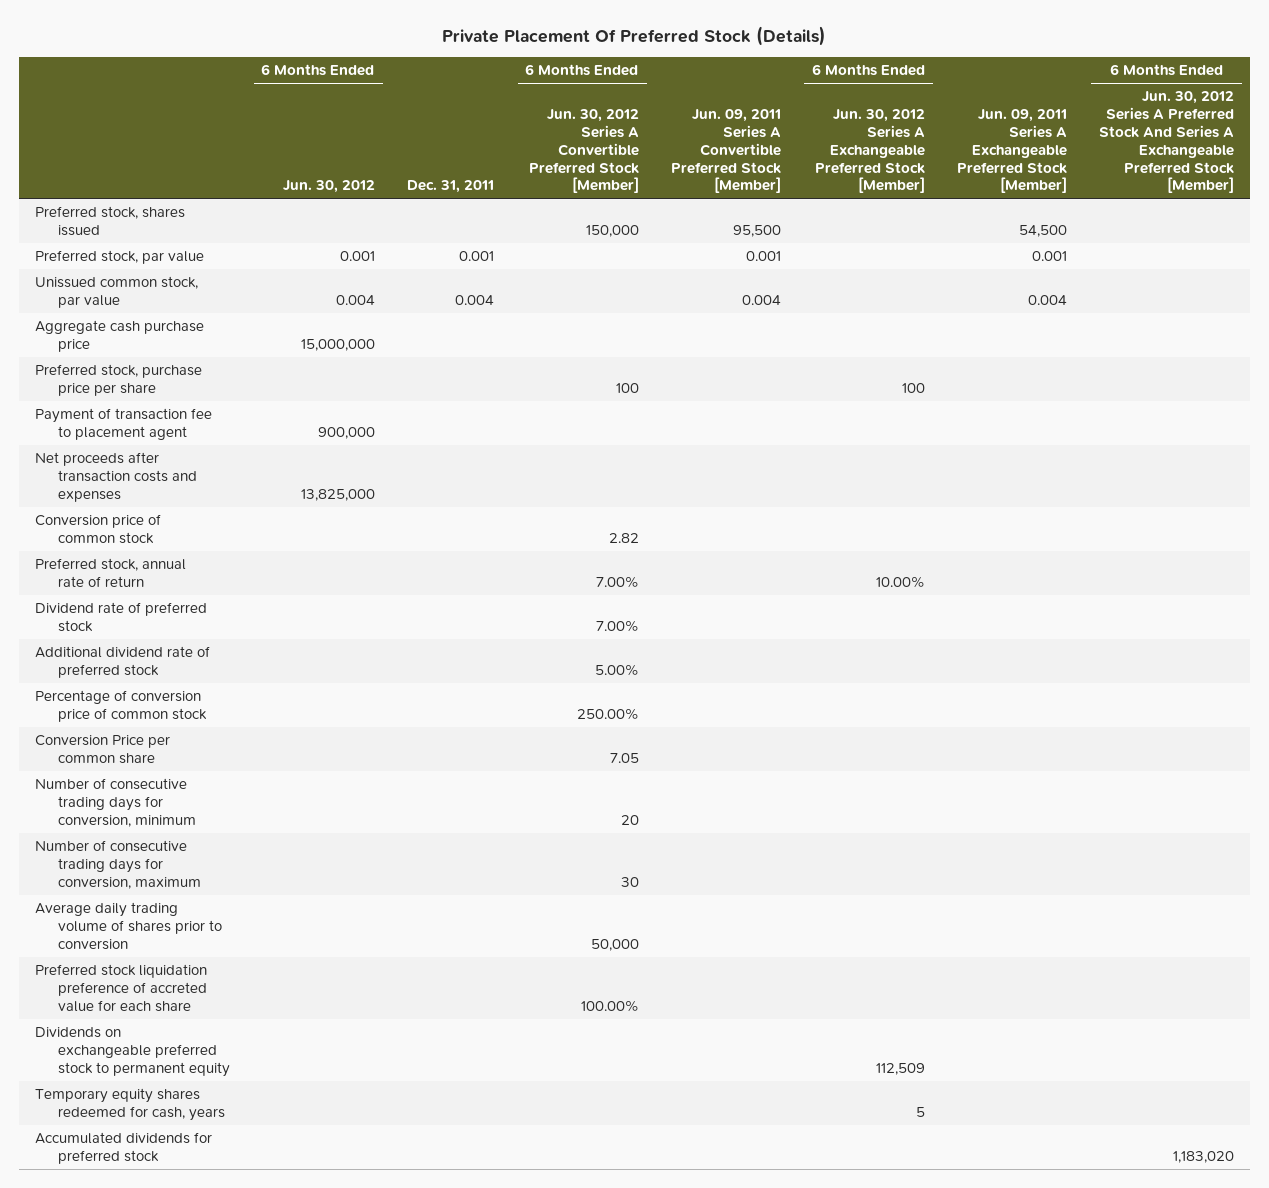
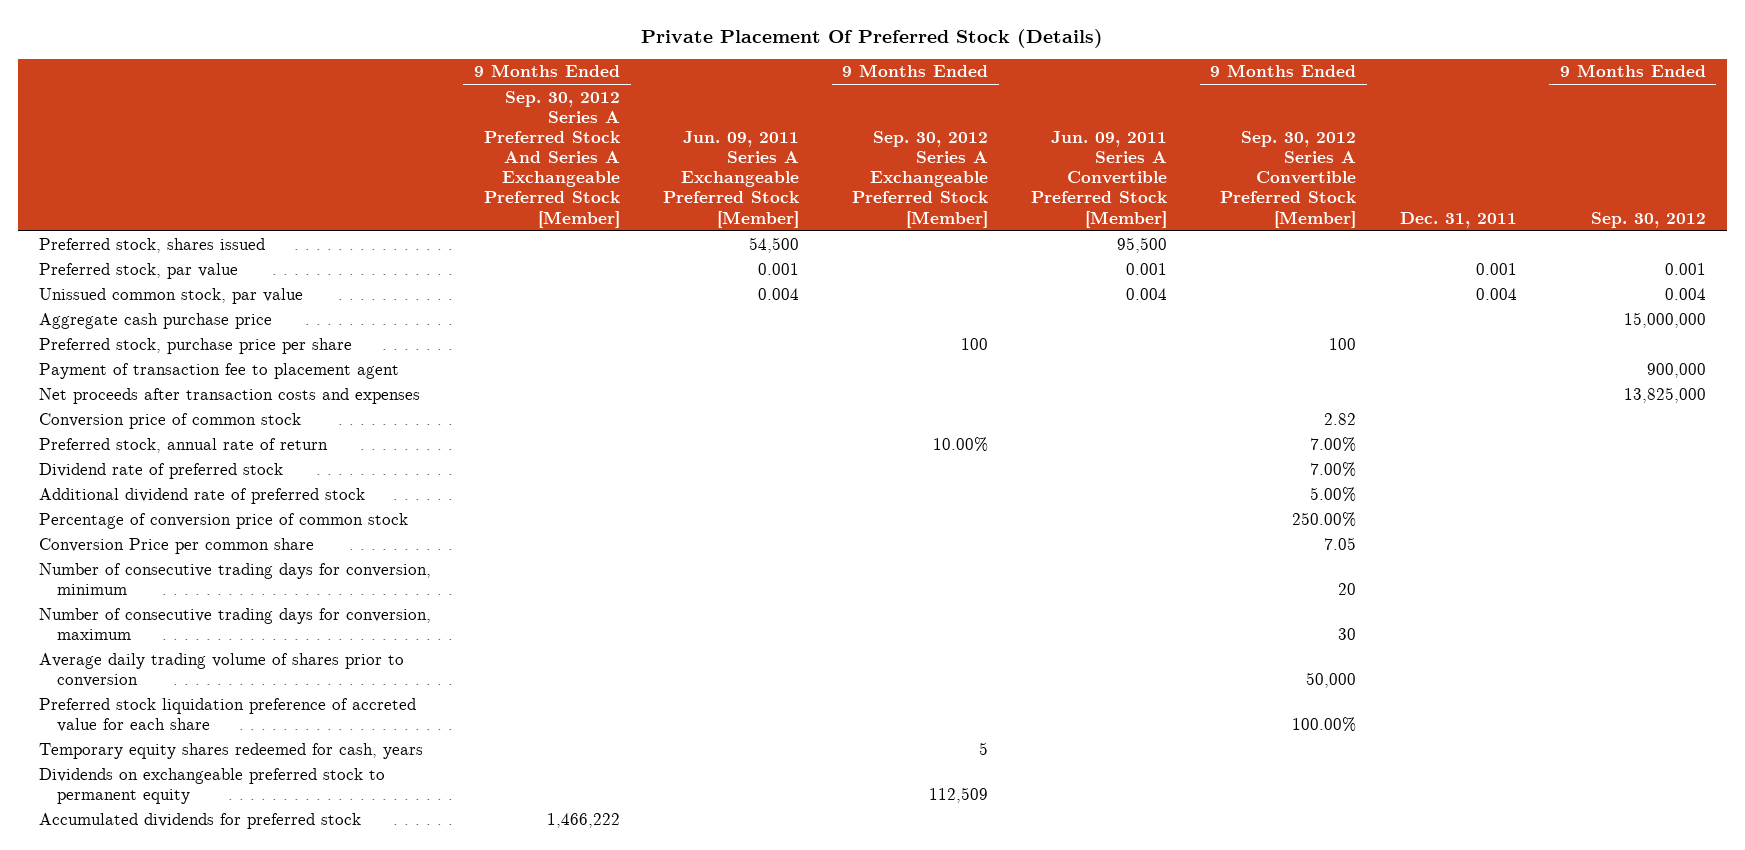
- | 6 Months Ended Jun. 30, 2012 | Dec. 31, 2011 | 6 Months Ended Jun. 30, 2012 Series A Convertible Preferred Stock [Member] | Jun. 09, 2011 Series A Convertible Preferred Stock [Member] | 6 Months Ended Jun. 30, 2012 Series A Exchangeable Preferred Stock [Member] | Jun. 09, 2011 Series A Exchangeable Preferred Stock [Member] | 6 Months Ended Jun. 30, 2012 Series A Preferred Stock And Series A Exchangeable Preferred Stock [Member]
+ | 9 Months Ended Sep. 30, 2012 Series A Preferred Stock And Series A Exchangeable Preferred Stock [Member] | Jun. 09, 2011 Series A Exchangeable Preferred Stock [Member] | 9 Months Ended Sep. 30, 2012 Series A Exchangeable Preferred Stock [Member] | Jun. 09, 2011 Series A Convertible Preferred Stock [Member] | 9 Months Ended Sep. 30, 2012 Series A Convertible Preferred Stock [Member] | Dec. 31, 2011 | 9 Months Ended Sep. 30, 2012
moved down: Dividends on exchangeable preferred stock to permanent equity | | | 112,509 | | | |

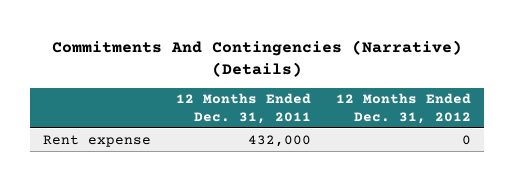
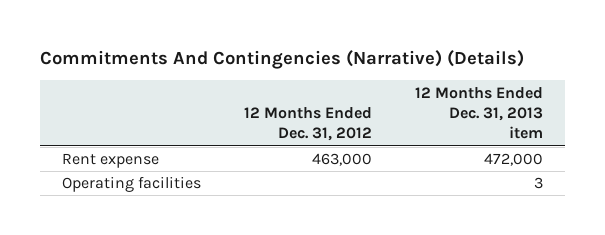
- | 12 Months Ended Dec. 31, 2011 | 12 Months Ended Dec. 31, 2012
+ | 12 Months Ended Dec. 31, 2012 | 12 Months Ended Dec. 31, 2013 item
- Rent expense | 432,000 | 0
+ Rent expense | 463,000 | 472,000
+ Operating facilities | | 3

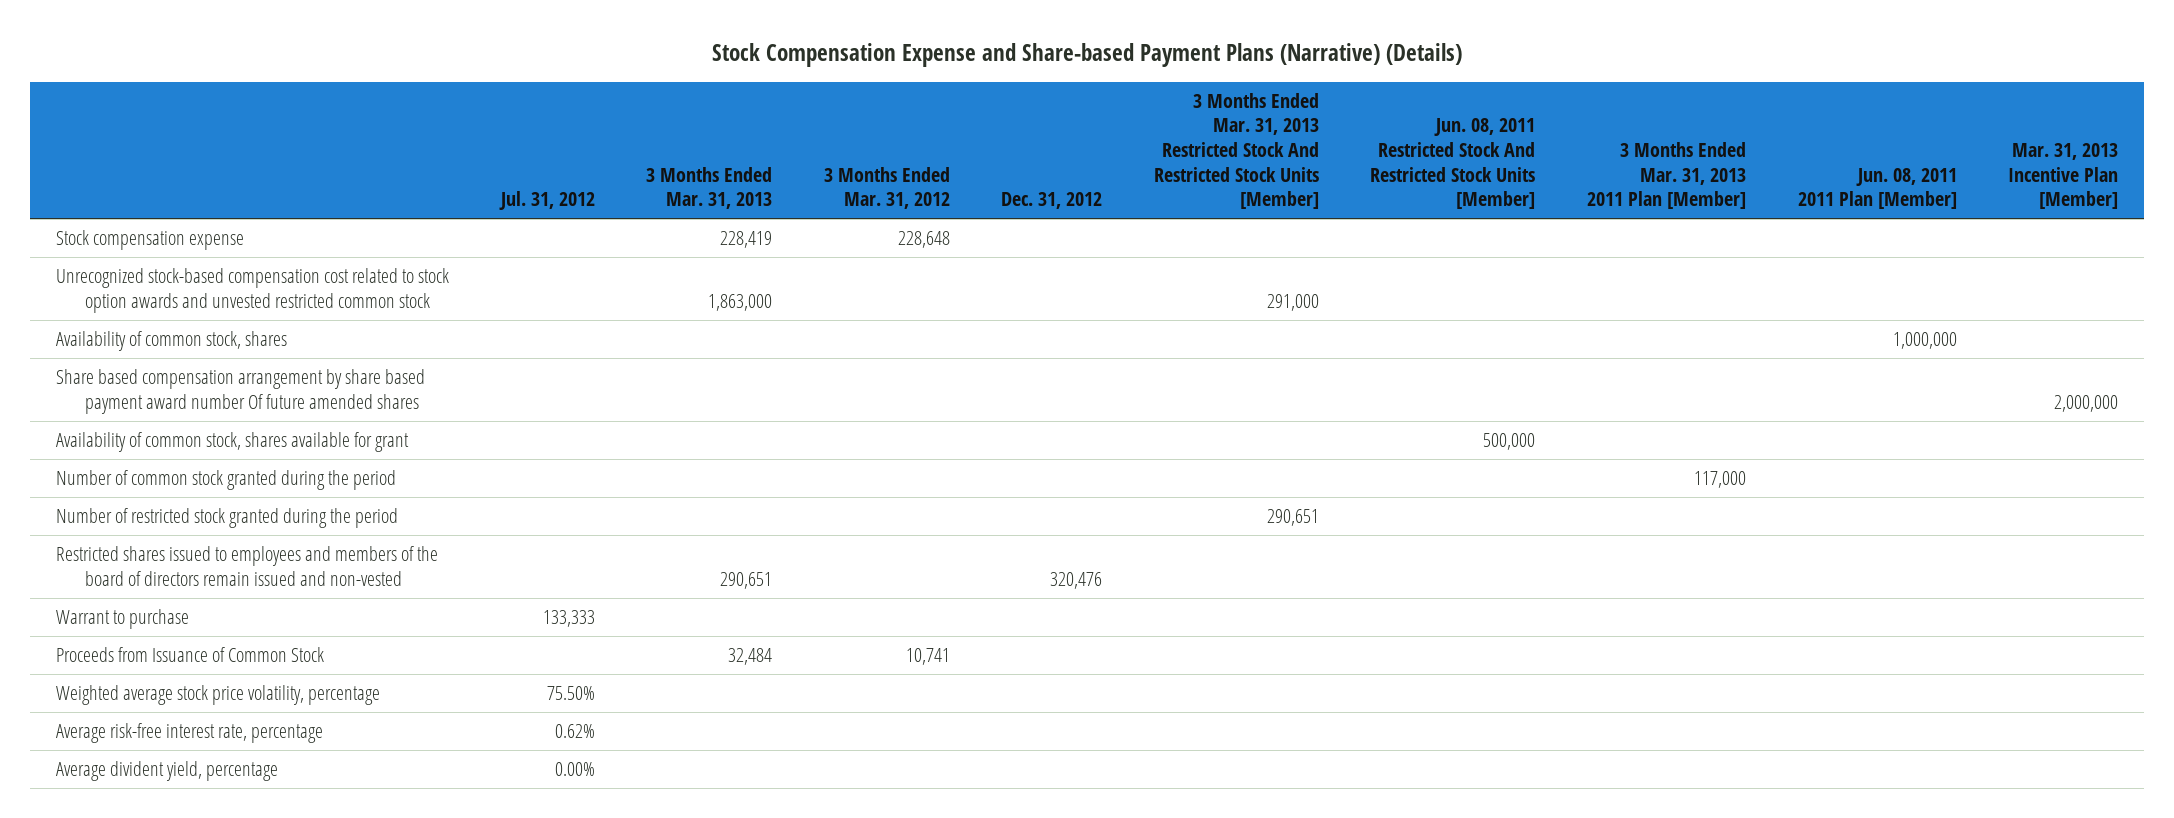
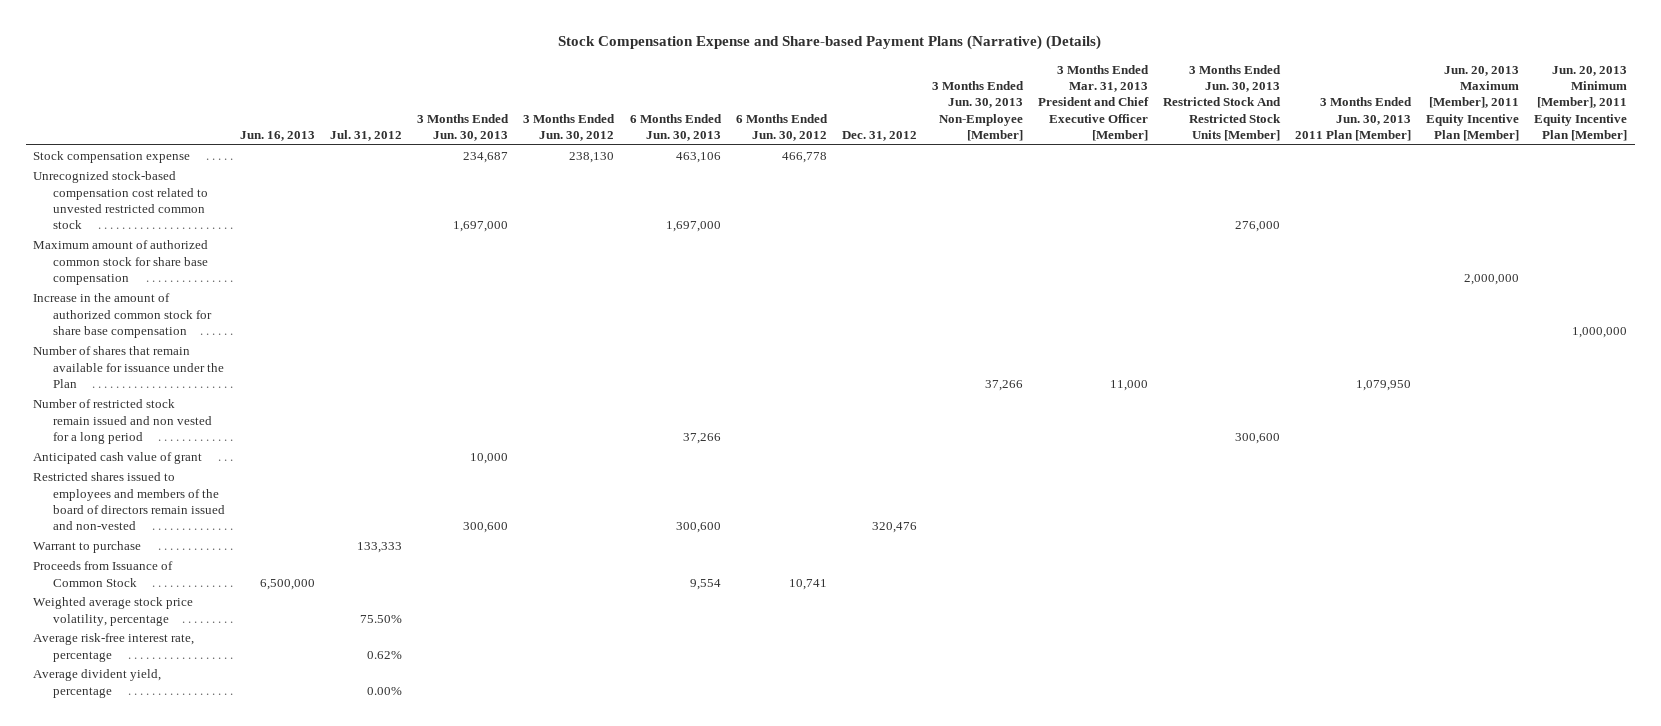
- | Jul. 31, 2012 | 3 Months Ended Mar. 31, 2013 | 3 Months Ended Mar. 31, 2012 | Dec. 31, 2012 | 3 Months Ended Mar. 31, 2013 Restricted Stock And Restricted Stock Units [Member] | Jun. 08, 2011 Restricted Stock And Restricted Stock Units [Member] | 3 Months Ended Mar. 31, 2013 2011 Plan [Member] | Jun. 08, 2011 2011 Plan [Member] | Mar. 31, 2013 Incentive Plan [Member]
+ | Jun. 16, 2013 | Jul. 31, 2012 | 3 Months Ended Jun. 30, 2013 | 3 Months Ended Jun. 30, 2012 | 6 Months Ended Jun. 30, 2013 | 6 Months Ended Jun. 30, 2012 | Dec. 31, 2012 | 3 Months Ended Jun. 30, 2013 Non-Employee [Member] | 3 Months Ended Mar. 31, 2013 President and Chief Executive Officer [Member] | 3 Months Ended Jun. 30, 2013 Restricted Stock And Restricted Stock Units [Member] | 3 Months Ended Jun. 30, 2013 2011 Plan [Member] | Jun. 20, 2013 Maximum [Member], 2011 Equity Incentive Plan [Member] | Jun. 20, 2013 Minimum [Member], 2011 Equity Incentive Plan [Member]
- Unrecognized stock-based compensation cost related to stock option awards and unvested restricted common stock | | 1,863,000 | | | 291,000 | | | |
- Availability of common stock, shares | | | | | | | | 1,000,000 |
- Share based compensation arrangement by share based payment award number Of future amended shares | | | | | | | | | 2,000,000
- Availability of common stock, shares available for grant | | | | | | 500,000 | | |
- Number of common stock granted during the period | | | | | | | 117,000 | |
- Number of restricted stock granted during the period | | | | | 290,651 | | | |
+ Unrecognized stock-based compensation cost related to unvested restricted common stock | | | 1,697,000 | | 1,697,000 | | | | | 276,000 | | |
+ Maximum amount of authorized common stock for share base compensation | | | | | | | | | | | | 2,000,000 |
+ Increase in the amount of authorized common stock for share base compensation | | | | | | | | | | | | | 1,000,000
+ Number of shares that remain available for issuance under the Plan | | | | | | | | 37,266 | 11,000 | | 1,079,950 | |
+ Number of restricted stock remain issued and non vested for a long period | | | | | 37,266 | | | | | 300,600 | | |
+ Anticipated cash value of grant | | | 10,000 | | | | | | | | | |

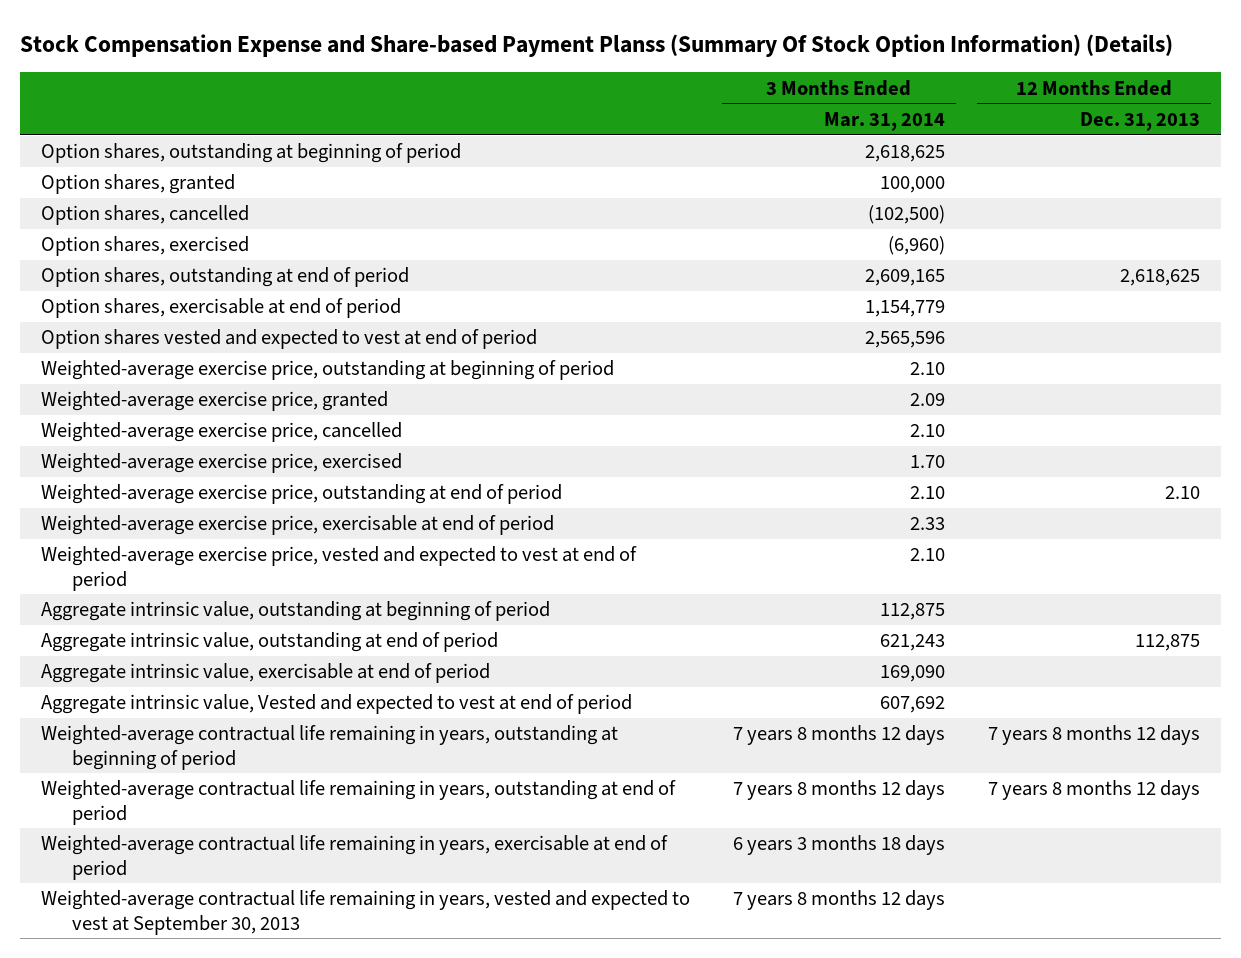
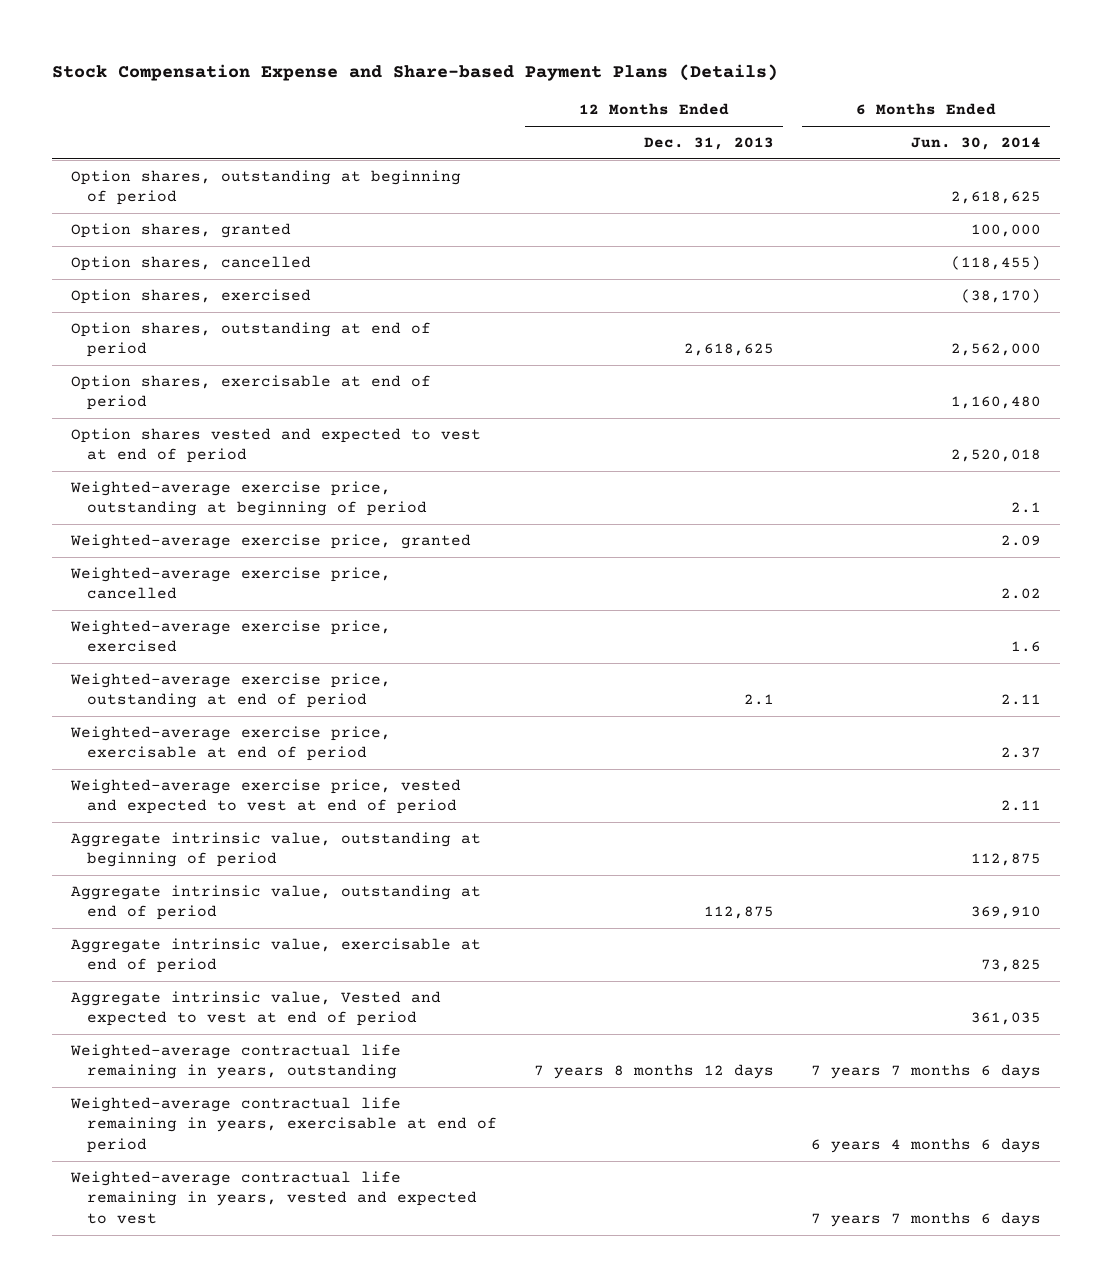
- Stock Compensation Expense and Share-based Payment Planss (Summary Of Stock Option Information) (Details)
+ Stock Compensation Expense and Share-based Payment Plans (Details)
- | 3 Months Ended Mar. 31, 2014 | 12 Months Ended Dec. 31, 2013
+ | 12 Months Ended Dec. 31, 2013 | 6 Months Ended Jun. 30, 2014
- Weighted-average exercise price, outstanding at end of period | 2.10 | 2.10
+ Weighted-average exercise price, outstanding at end of period | 2.1 | 2.11
- Weighted-average contractual life remaining in years, outstanding at beginning of period | 7 years 8 months 12 days | 7 years 8 months 12 days
- Weighted-average contractual life remaining in years, outstanding at end of period | 7 years 8 months 12 days | 7 years 8 months 12 days
+ Weighted-average contractual life remaining in years, outstanding | 7 years 8 months 12 days | 7 years 7 months 6 days
- Weighted-average contractual life remaining in years, vested and expected to vest at September 30, 2013 | 7 years 8 months 12 days |
+ Weighted-average contractual life remaining in years, vested and expected to vest | | 7 years 7 months 6 days

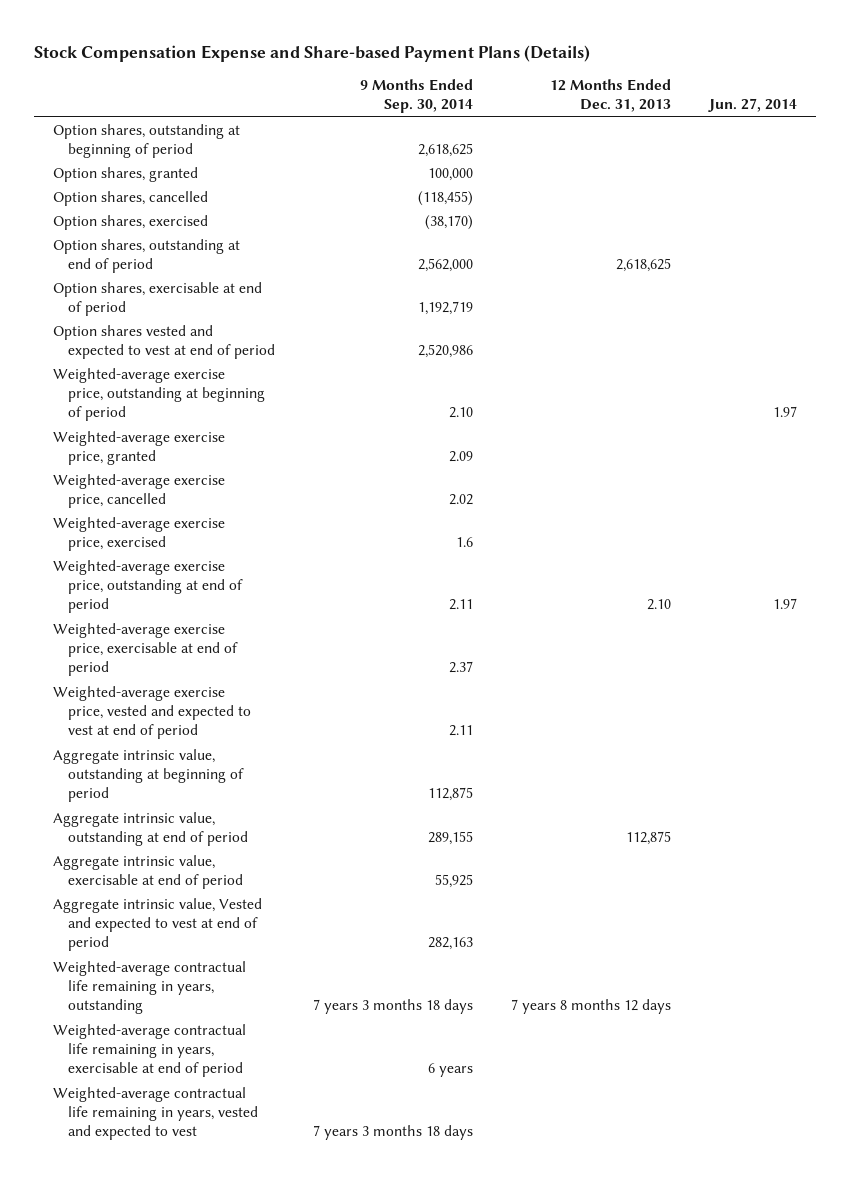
- | 12 Months Ended Dec. 31, 2013 | 6 Months Ended Jun. 30, 2014
+ | 9 Months Ended Sep. 30, 2014 | 12 Months Ended Dec. 31, 2013 | Jun. 27, 2014
- Weighted-average exercise price, outstanding at end of period | 2.1 | 2.11
+ Weighted-average exercise price, outstanding at end of period | 2.11 | 2.10 | 1.97

